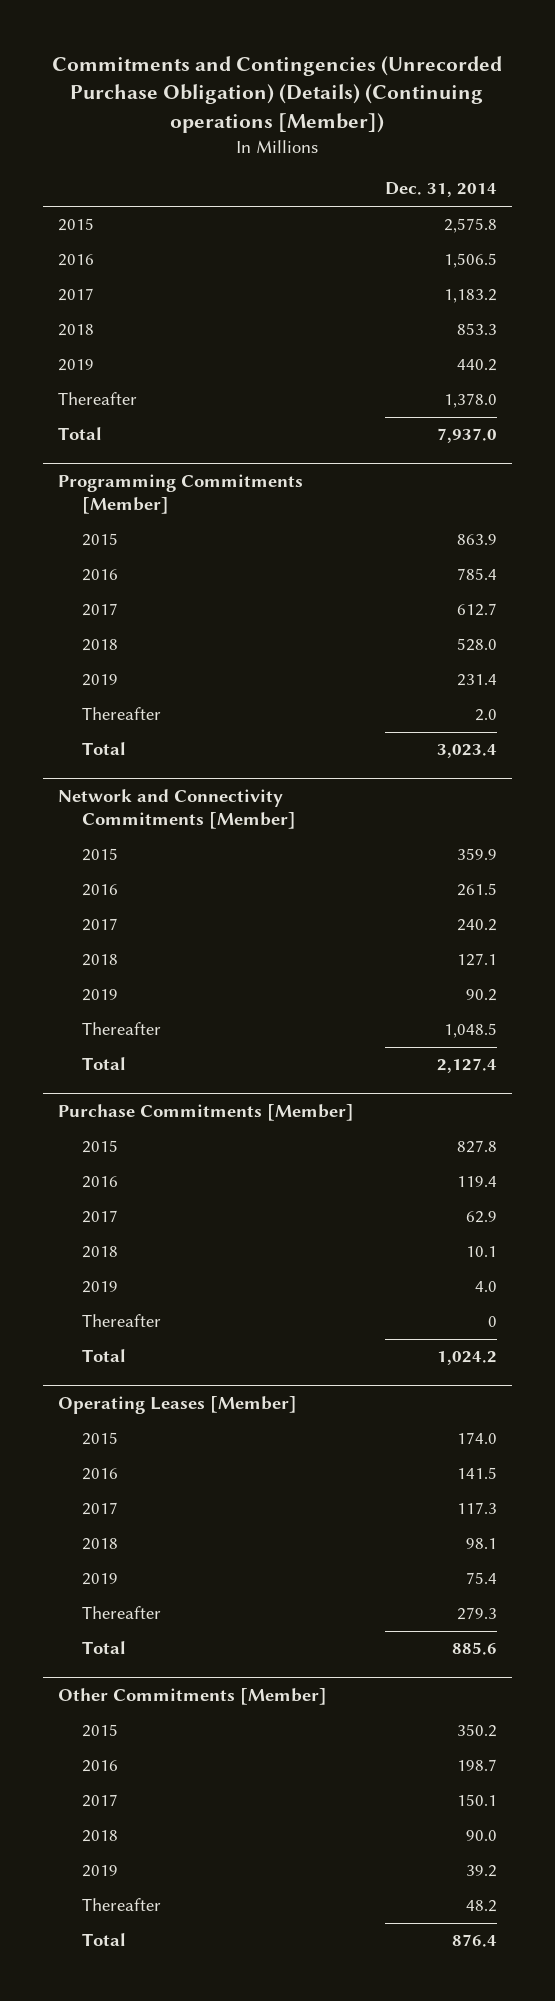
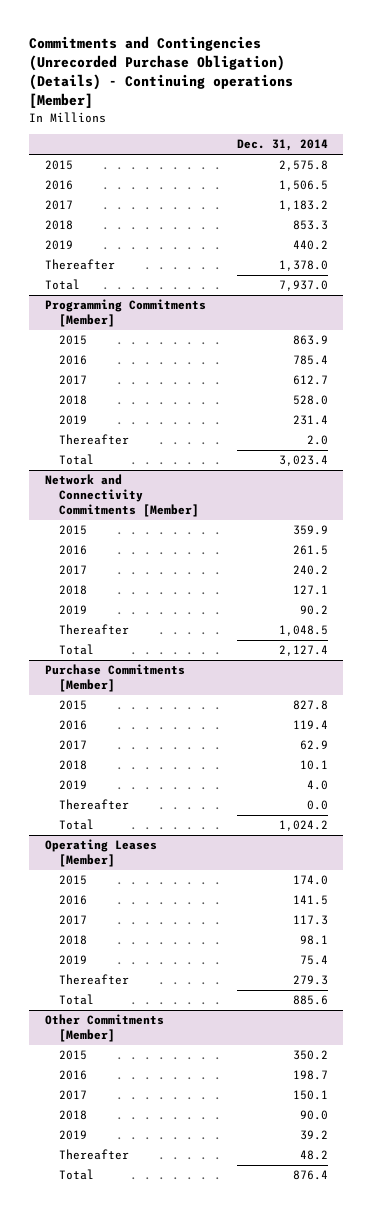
- Commitments and Contingencies (Unrecorded Purchase Obligation) (Details) (Continuing operations [Member])
+ Commitments and Contingencies (Unrecorded Purchase Obligation) (Details) - Continuing operations [Member]
@ Purchase Commitments [Member]
- Thereafter | 0
+ Thereafter | 0.0

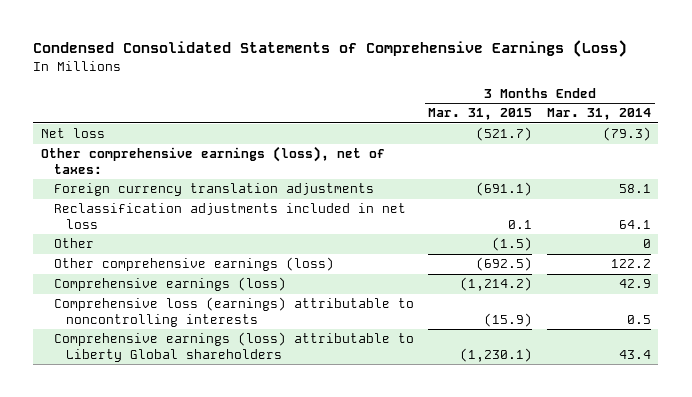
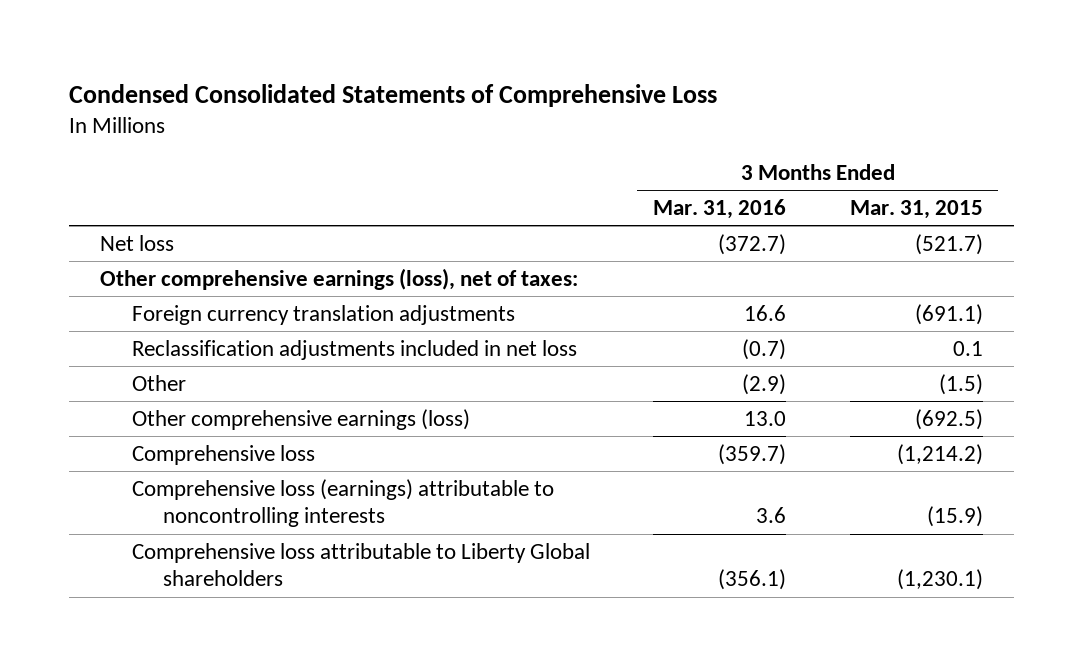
- Condensed Consolidated Statements of Comprehensive Earnings (Loss)
+ Condensed Consolidated Statements of Comprehensive Loss
- | 3 Months Ended Mar. 31, 2015 | 3 Months Ended Mar. 31, 2014
+ | 3 Months Ended Mar. 31, 2016 | 3 Months Ended Mar. 31, 2015
- Comprehensive earnings (loss) | (1,214.2) | 42.9
+ Comprehensive loss | (359.7) | (1,214.2)
- Comprehensive earnings (loss) attributable to Liberty Global shareholders | (1,230.1) | 43.4
+ Comprehensive loss attributable to Liberty Global shareholders | (356.1) | (1,230.1)

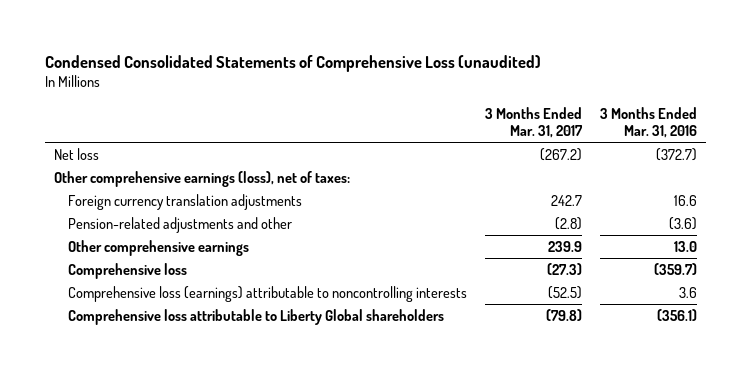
- Condensed Consolidated Statements of Comprehensive Loss
+ Condensed Consolidated Statements of Comprehensive Loss (unaudited)
- | 3 Months Ended Mar. 31, 2016 | 3 Months Ended Mar. 31, 2015
+ | 3 Months Ended Mar. 31, 2017 | 3 Months Ended Mar. 31, 2016
- Reclassification adjustments included in net loss | (0.7) | 0.1
- Other | (2.9) | (1.5)
- Other comprehensive earnings (loss) | 13.0 | (692.5)
+ Pension-related adjustments and other | (2.8) | (3.6)
+ Other comprehensive earnings | 239.9 | 13.0

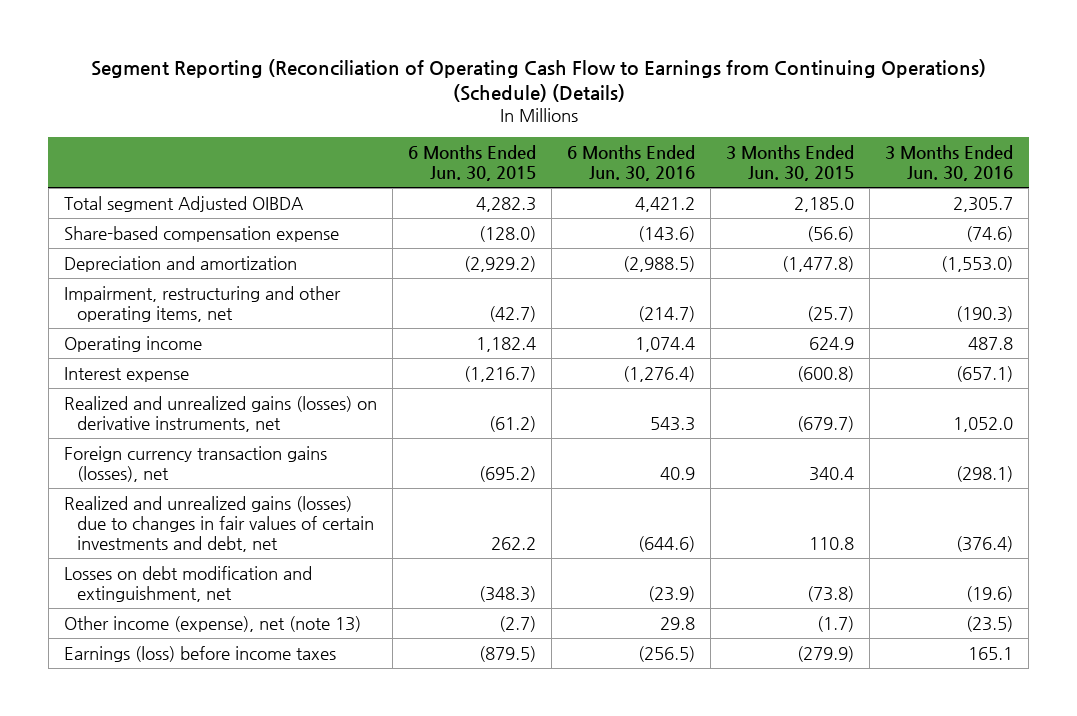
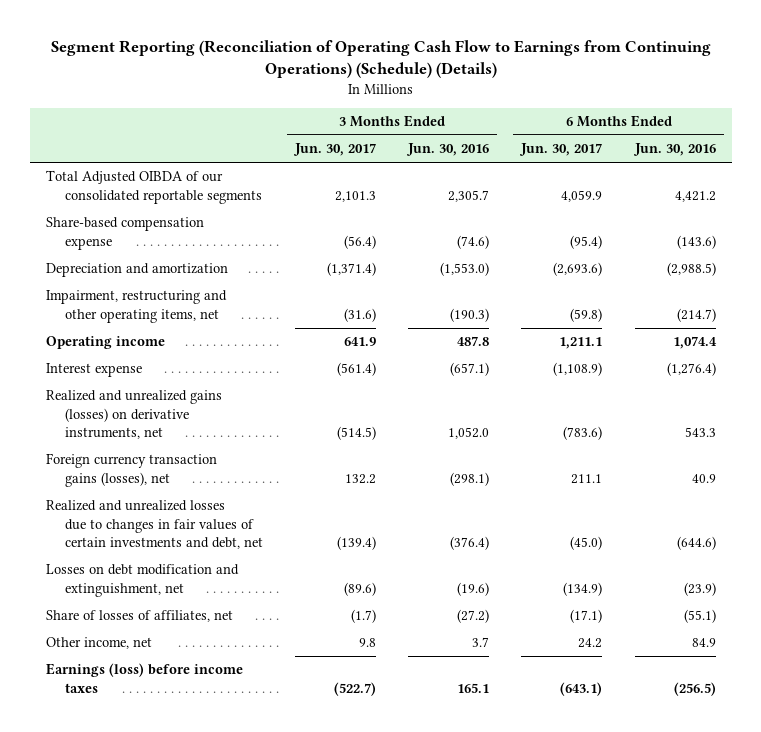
- | 6 Months Ended Jun. 30, 2015 | 6 Months Ended Jun. 30, 2016 | 3 Months Ended Jun. 30, 2015 | 3 Months Ended Jun. 30, 2016
+ | 3 Months Ended Jun. 30, 2017 | 3 Months Ended Jun. 30, 2016 | 6 Months Ended Jun. 30, 2017 | 6 Months Ended Jun. 30, 2016
- Total segment Adjusted OIBDA | 4,282.3 | 4,421.2 | 2,185.0 | 2,305.7
+ Total Adjusted OIBDA of our consolidated reportable segments | 2,101.3 | 2,305.7 | 4,059.9 | 4,421.2
- Realized and unrealized gains (losses) due to changes in fair values of certain investments and debt, net | 262.2 | (644.6) | 110.8 | (376.4)
+ Realized and unrealized losses due to changes in fair values of certain investments and debt, net | (139.4) | (376.4) | (45.0) | (644.6)
- Other income (expense), net (note 13) | (2.7) | 29.8 | (1.7) | (23.5)
+ Share of losses of affiliates, net | (1.7) | (27.2) | (17.1) | (55.1)
+ Other income, net | 9.8 | 3.7 | 24.2 | 84.9

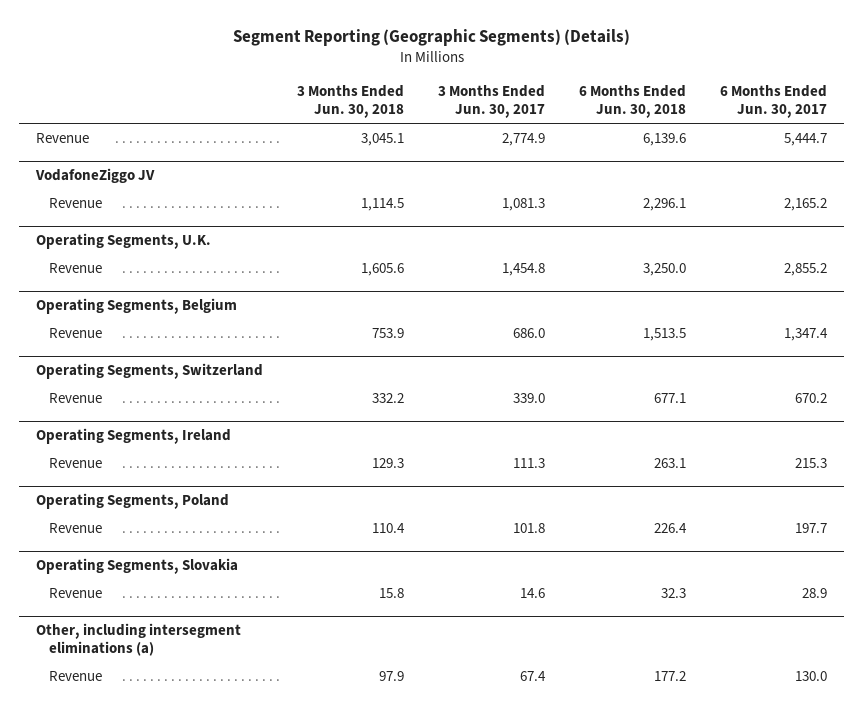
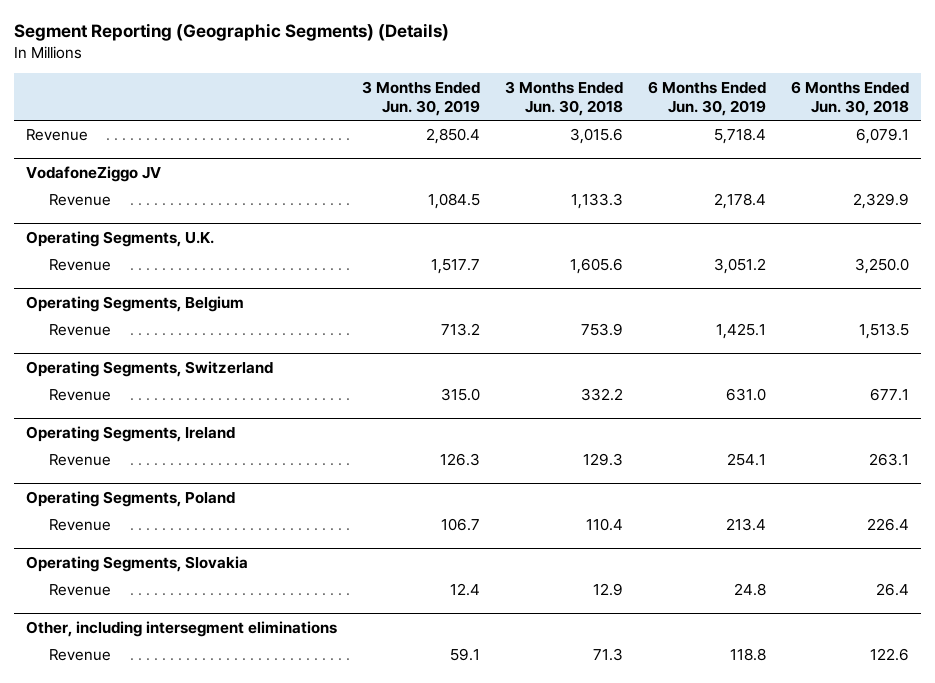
- | 3 Months Ended Jun. 30, 2018 | 3 Months Ended Jun. 30, 2017 | 6 Months Ended Jun. 30, 2018 | 6 Months Ended Jun. 30, 2017
+ | 3 Months Ended Jun. 30, 2019 | 3 Months Ended Jun. 30, 2018 | 6 Months Ended Jun. 30, 2019 | 6 Months Ended Jun. 30, 2018
- Revenue | 3,045.1 | 2,774.9 | 6,139.6 | 5,444.7
+ Revenue | 2,850.4 | 3,015.6 | 5,718.4 | 6,079.1
@ VodafoneZiggo JV
- Revenue | 1,114.5 | 1,081.3 | 2,296.1 | 2,165.2
+ Revenue | 1,084.5 | 1,133.3 | 2,178.4 | 2,329.9
@ Operating Segments, Slovakia
- Revenue | 15.8 | 14.6 | 32.3 | 28.9
- Other, including intersegment eliminations (a)
- Revenue | 97.9 | 67.4 | 177.2 | 130.0
@ Operating Segments, Slovakia
+ Revenue | 12.4 | 12.9 | 24.8 | 26.4
+ Other, including intersegment eliminations
+ Revenue | 59.1 | 71.3 | 118.8 | 122.6

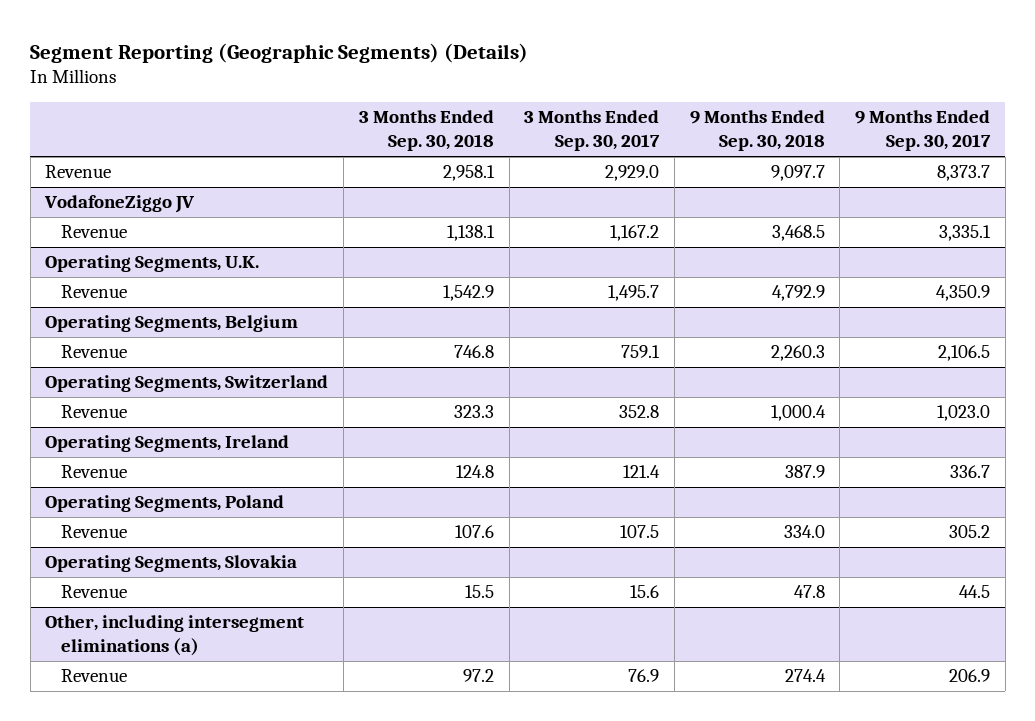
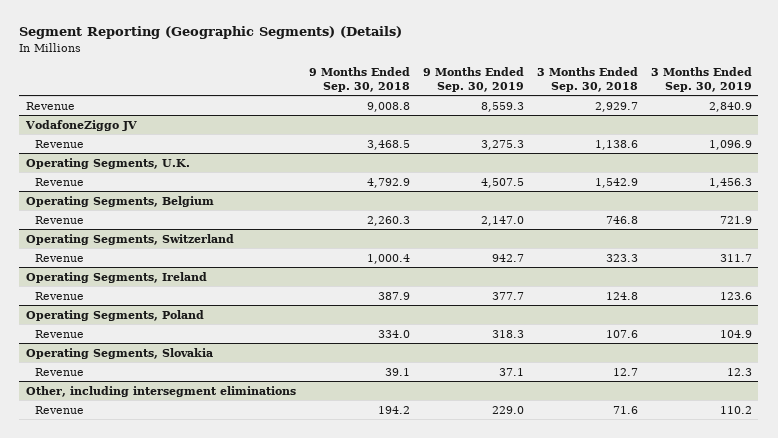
- | 3 Months Ended Sep. 30, 2018 | 3 Months Ended Sep. 30, 2017 | 9 Months Ended Sep. 30, 2018 | 9 Months Ended Sep. 30, 2017
+ | 9 Months Ended Sep. 30, 2018 | 9 Months Ended Sep. 30, 2019 | 3 Months Ended Sep. 30, 2018 | 3 Months Ended Sep. 30, 2019
- Revenue | 2,958.1 | 2,929.0 | 9,097.7 | 8,373.7
+ Revenue | 9,008.8 | 8,559.3 | 2,929.7 | 2,840.9
@ VodafoneZiggo JV
- Revenue | 1,138.1 | 1,167.2 | 3,468.5 | 3,335.1
+ Revenue | 3,468.5 | 3,275.3 | 1,138.6 | 1,096.9
@ Operating Segments, Slovakia
- Revenue | 15.5 | 15.6 | 47.8 | 44.5
- Other, including intersegment eliminations (a)
- Revenue | 97.2 | 76.9 | 274.4 | 206.9
@ Operating Segments, Slovakia
+ Revenue | 39.1 | 37.1 | 12.7 | 12.3
+ Other, including intersegment eliminations
+ Revenue | 194.2 | 229.0 | 71.6 | 110.2

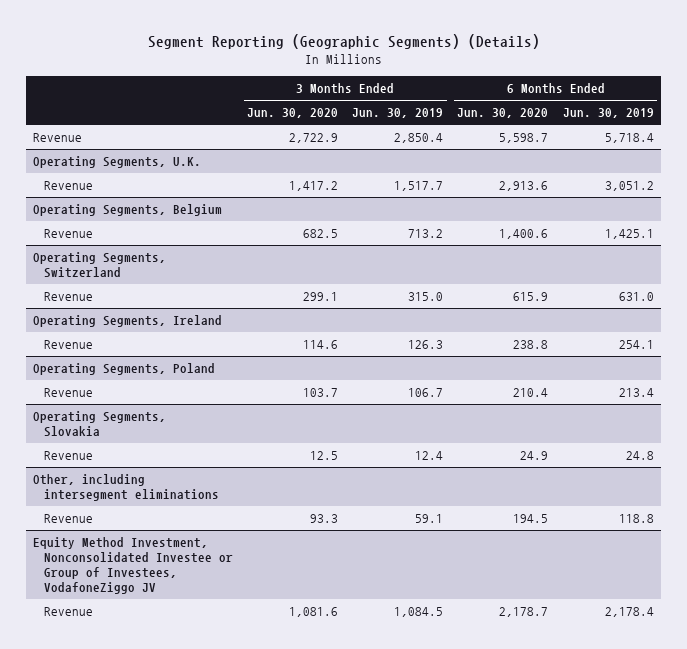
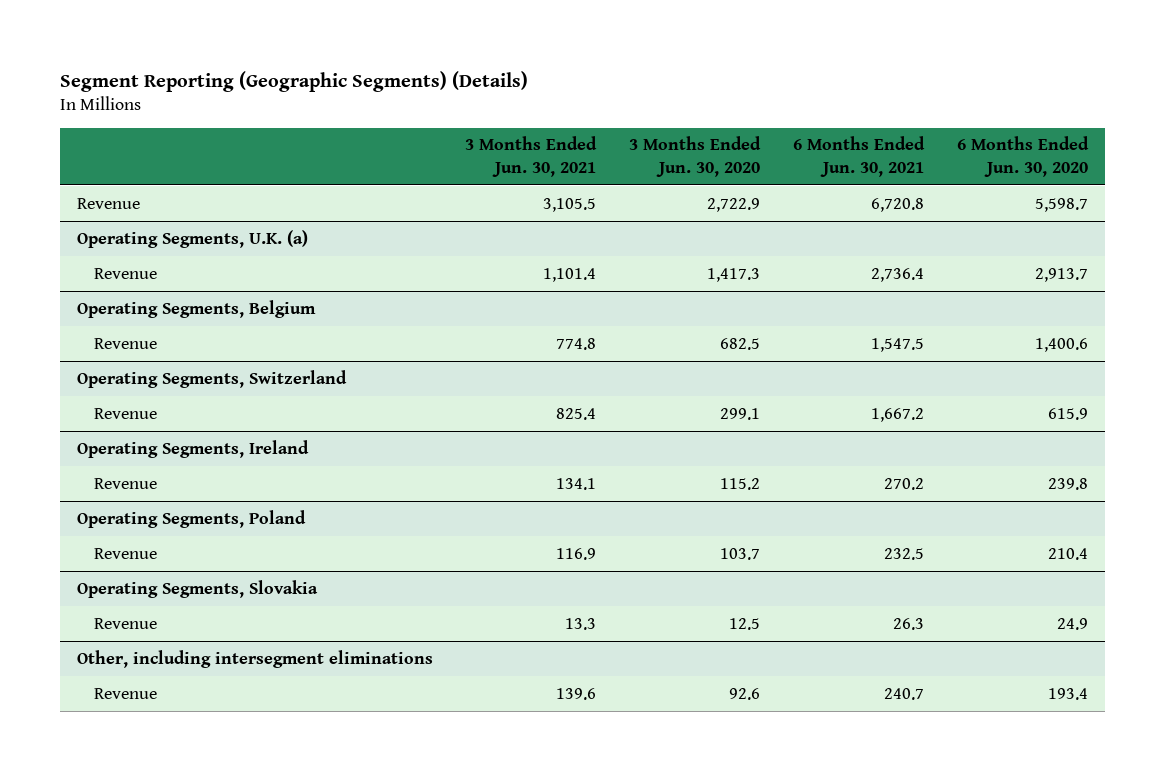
- | 3 Months Ended Jun. 30, 2020 | 3 Months Ended Jun. 30, 2019 | 6 Months Ended Jun. 30, 2020 | 6 Months Ended Jun. 30, 2019
+ | 3 Months Ended Jun. 30, 2021 | 3 Months Ended Jun. 30, 2020 | 6 Months Ended Jun. 30, 2021 | 6 Months Ended Jun. 30, 2020
- Operating Segments, U.K.
- Revenue | 1,417.2 | 1,517.7 | 2,913.6 | 3,051.2
+ Operating Segments, U.K. (a)
+ Revenue | 1,101.4 | 1,417.3 | 2,736.4 | 2,913.7
@ Operating Segments, Ireland
- Revenue | 114.6 | 126.3 | 238.8 | 254.1
+ Revenue | 134.1 | 115.2 | 270.2 | 239.8
@ Other, including intersegment eliminations
- Revenue | 93.3 | 59.1 | 194.5 | 118.8
- Equity Method Investment, Nonconsolidated Investee or Group of Investees, VodafoneZiggo JV
- Revenue | 1,081.6 | 1,084.5 | 2,178.7 | 2,178.4
@ Other, including intersegment eliminations
+ Revenue | 139.6 | 92.6 | 240.7 | 193.4

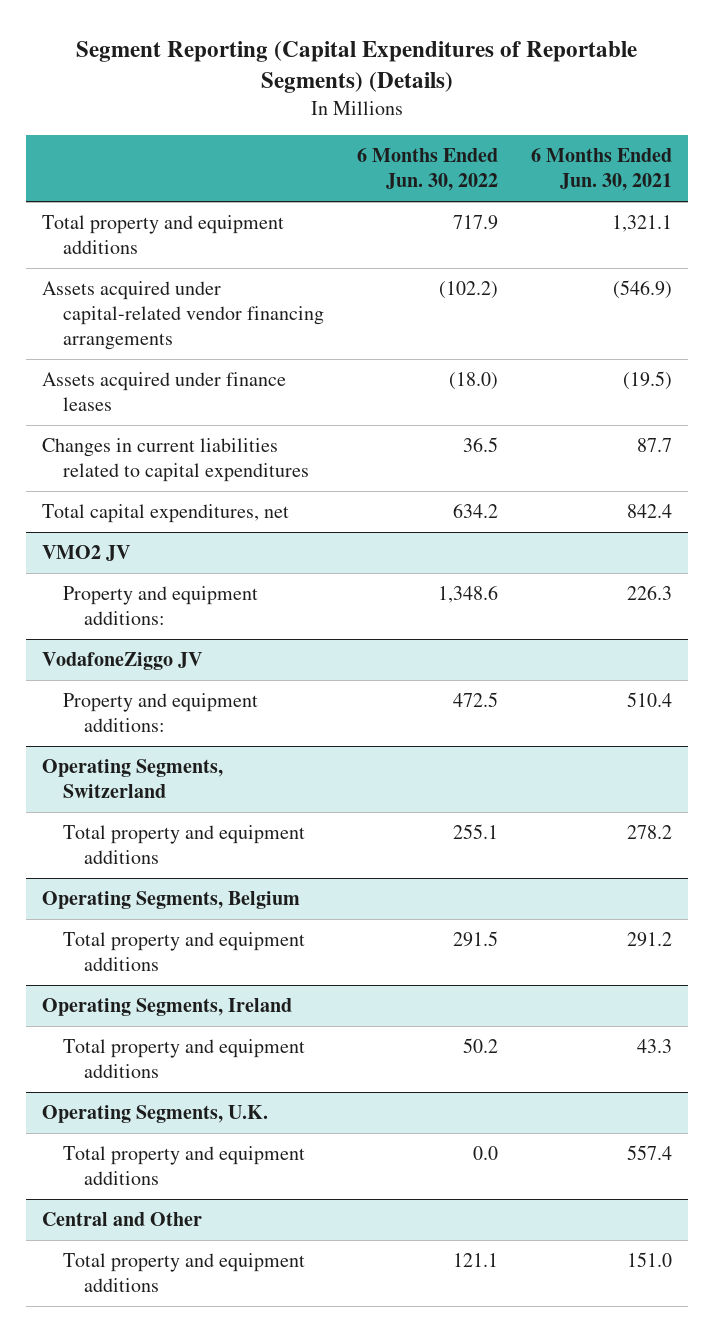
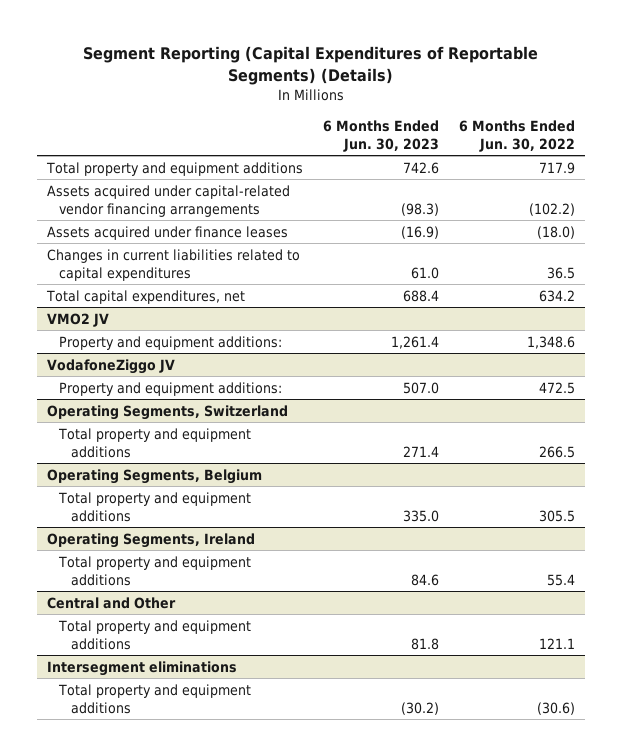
- | 6 Months Ended Jun. 30, 2022 | 6 Months Ended Jun. 30, 2021
+ | 6 Months Ended Jun. 30, 2023 | 6 Months Ended Jun. 30, 2022
@ Operating Segments, Switzerland
- Total property and equipment additions | 255.1 | 278.2
+ Total property and equipment additions | 271.4 | 266.5
@ Operating Segments, Belgium
- Total property and equipment additions | 291.5 | 291.2
+ Total property and equipment additions | 335.0 | 305.5
@ Operating Segments, Ireland
- Total property and equipment additions | 50.2 | 43.3
- Operating Segments, U.K.
- Total property and equipment additions | 0.0 | 557.4
@ Operating Segments, Ireland
+ Total property and equipment additions | 84.6 | 55.4
+ Intersegment eliminations
+ Total property and equipment additions | (30.2) | (30.6)

